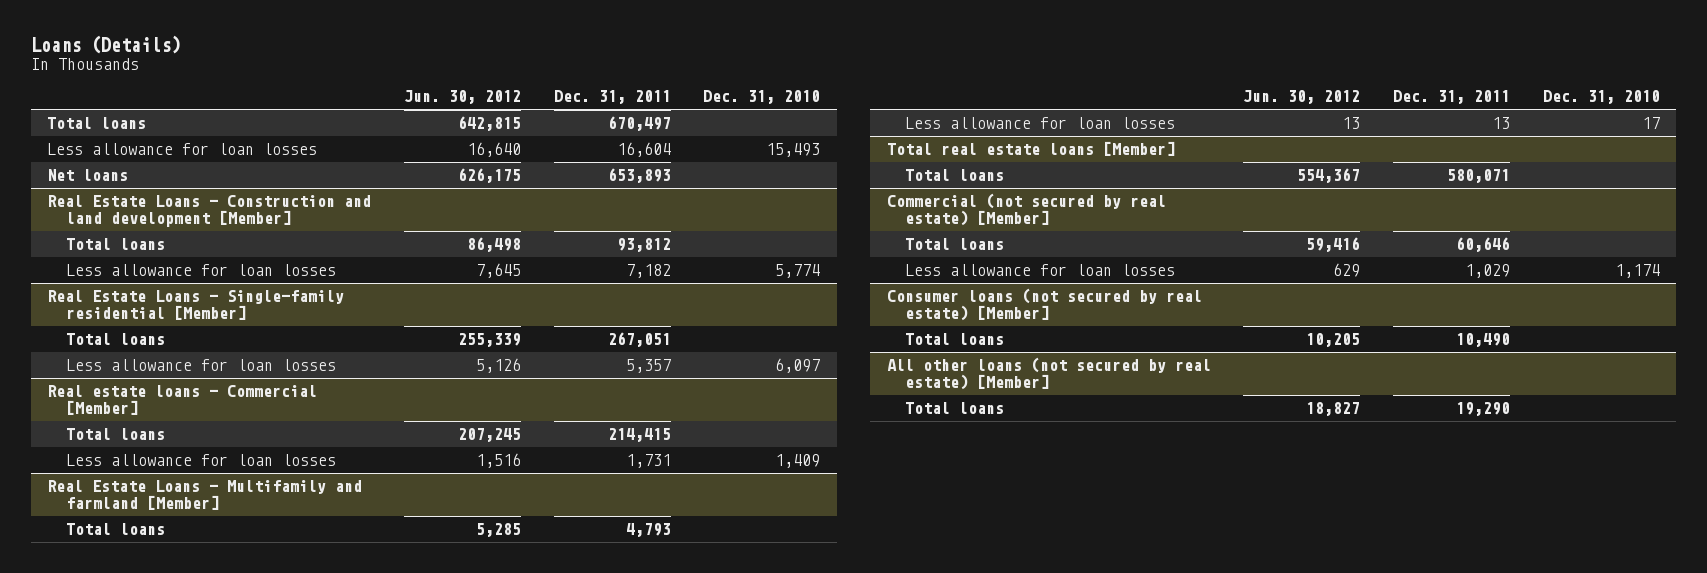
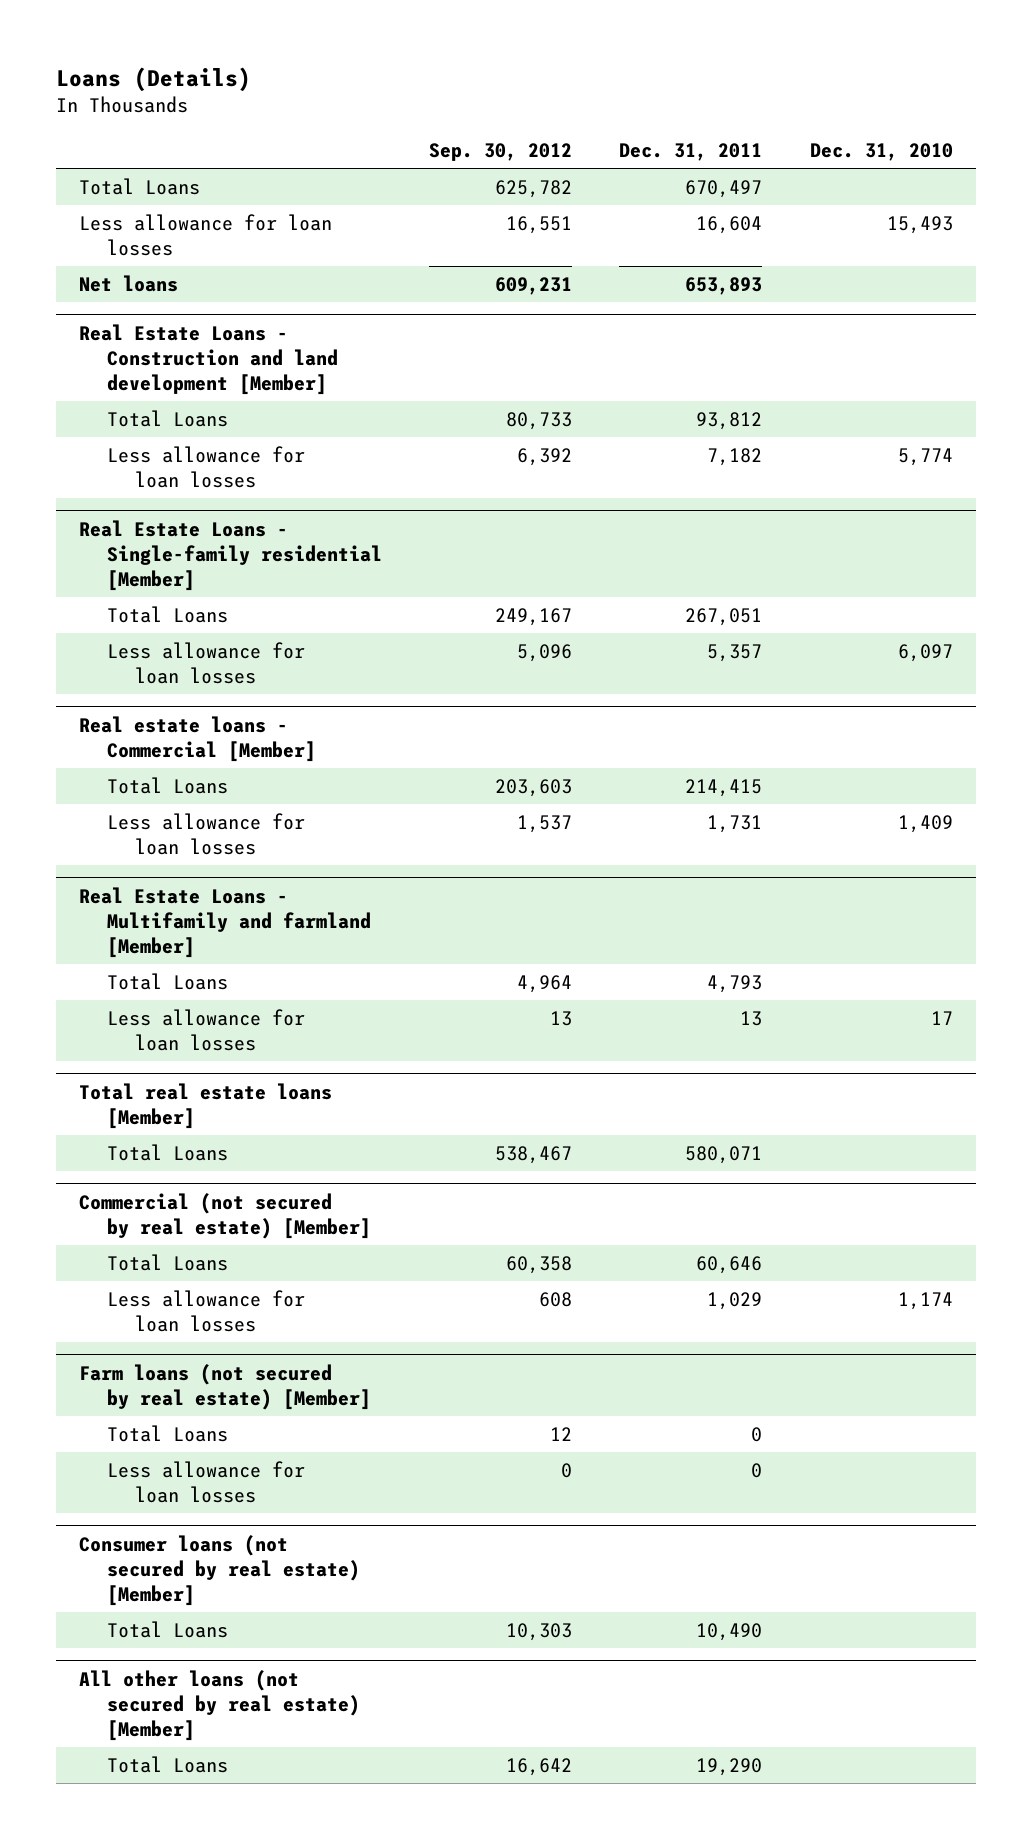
- | Jun. 30, 2012 | Dec. 31, 2011 | Dec. 31, 2010
+ | Sep. 30, 2012 | Dec. 31, 2011 | Dec. 31, 2010
- Total loans | 642,815 | 670,497 |
+ Total Loans | 625,782 | 670,497 |
@ Real Estate Loans - Construction and land development [Member]
- Total loans | 86,498 | 93,812 |
+ Total Loans | 80,733 | 93,812 |
@ Real Estate Loans - Single-family residential [Member]
- Total loans | 255,339 | 267,051 |
+ Total Loans | 249,167 | 267,051 |
@ Real estate loans - Commercial [Member]
- Total loans | 207,245 | 214,415 |
+ Total Loans | 203,603 | 214,415 |
@ Real Estate Loans - Multifamily and farmland [Member]
- Total loans | 5,285 | 4,793 |
+ Total Loans | 4,964 | 4,793 |
@ Total real estate loans [Member]
- Total loans | 554,367 | 580,071 |
+ Total Loans | 538,467 | 580,071 |
@ Commercial (not secured by real estate) [Member]
- Total loans | 59,416 | 60,646 |
+ Total Loans | 60,358 | 60,646 |
+ Farm loans (not secured by real estate) [Member]
+ Total Loans | 12 | 0 |
+ Less allowance for loan losses | 0 | 0 |
@ Consumer loans (not secured by real estate) [Member]
- Total loans | 10,205 | 10,490 |
+ Total Loans | 10,303 | 10,490 |
@ All other loans (not secured by real estate) [Member]
- Total loans | 18,827 | 19,290 |
+ Total Loans | 16,642 | 19,290 |

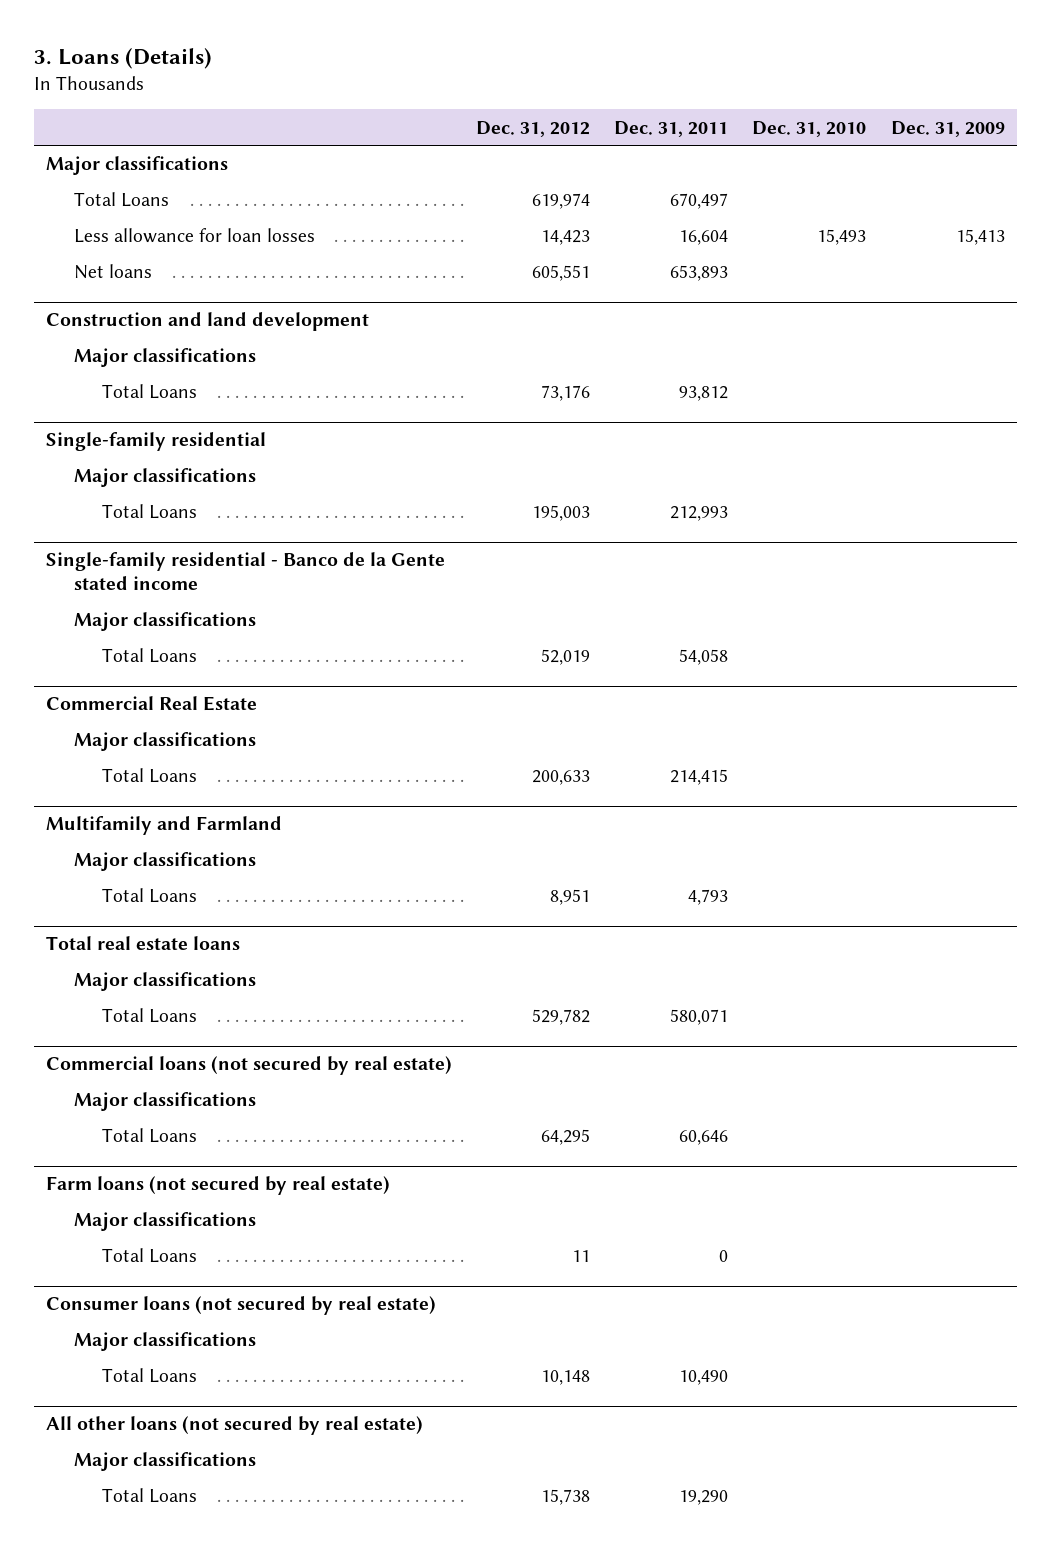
- Loans (Details)
+ 3. Loans (Details)
- | Sep. 30, 2012 | Dec. 31, 2011 | Dec. 31, 2010
+ | Dec. 31, 2012 | Dec. 31, 2011 | Dec. 31, 2010 | Dec. 31, 2009
+ Major classifications
- Real Estate Loans - Construction and land development [Member]
+ Construction and land development
+ Major classifications
- Less allowance for loan losses | 6,392 | 7,182 | 5,774
- Real Estate Loans - Single-family residential [Member]
- Total Loans | 249,167 | 267,051 |
- Less allowance for loan losses | 5,096 | 5,357 | 6,097
- Real estate loans - Commercial [Member]
+ Single-family residential
+ Major classifications
+ Total Loans | 195,003 | 212,993 | |
+ Single-family residential - Banco de la Gente stated income
+ Major classifications
+ Total Loans | 52,019 | 54,058 | |
+ Commercial Real Estate
+ Major classifications
- Less allowance for loan losses | 1,537 | 1,731 | 1,409
- Real Estate Loans - Multifamily and farmland [Member]
+ Multifamily and Farmland
+ Major classifications
- Less allowance for loan losses | 13 | 13 | 17
- Total real estate loans [Member]
+ Total real estate loans
+ Major classifications
- Commercial (not secured by real estate) [Member]
+ Commercial loans (not secured by real estate)
+ Major classifications
- Less allowance for loan losses | 608 | 1,029 | 1,174
- Farm loans (not secured by real estate) [Member]
+ Farm loans (not secured by real estate)
+ Major classifications
- Less allowance for loan losses | 0 | 0 |
- Consumer loans (not secured by real estate) [Member]
+ Consumer loans (not secured by real estate)
+ Major classifications
- All other loans (not secured by real estate) [Member]
+ All other loans (not secured by real estate)
+ Major classifications

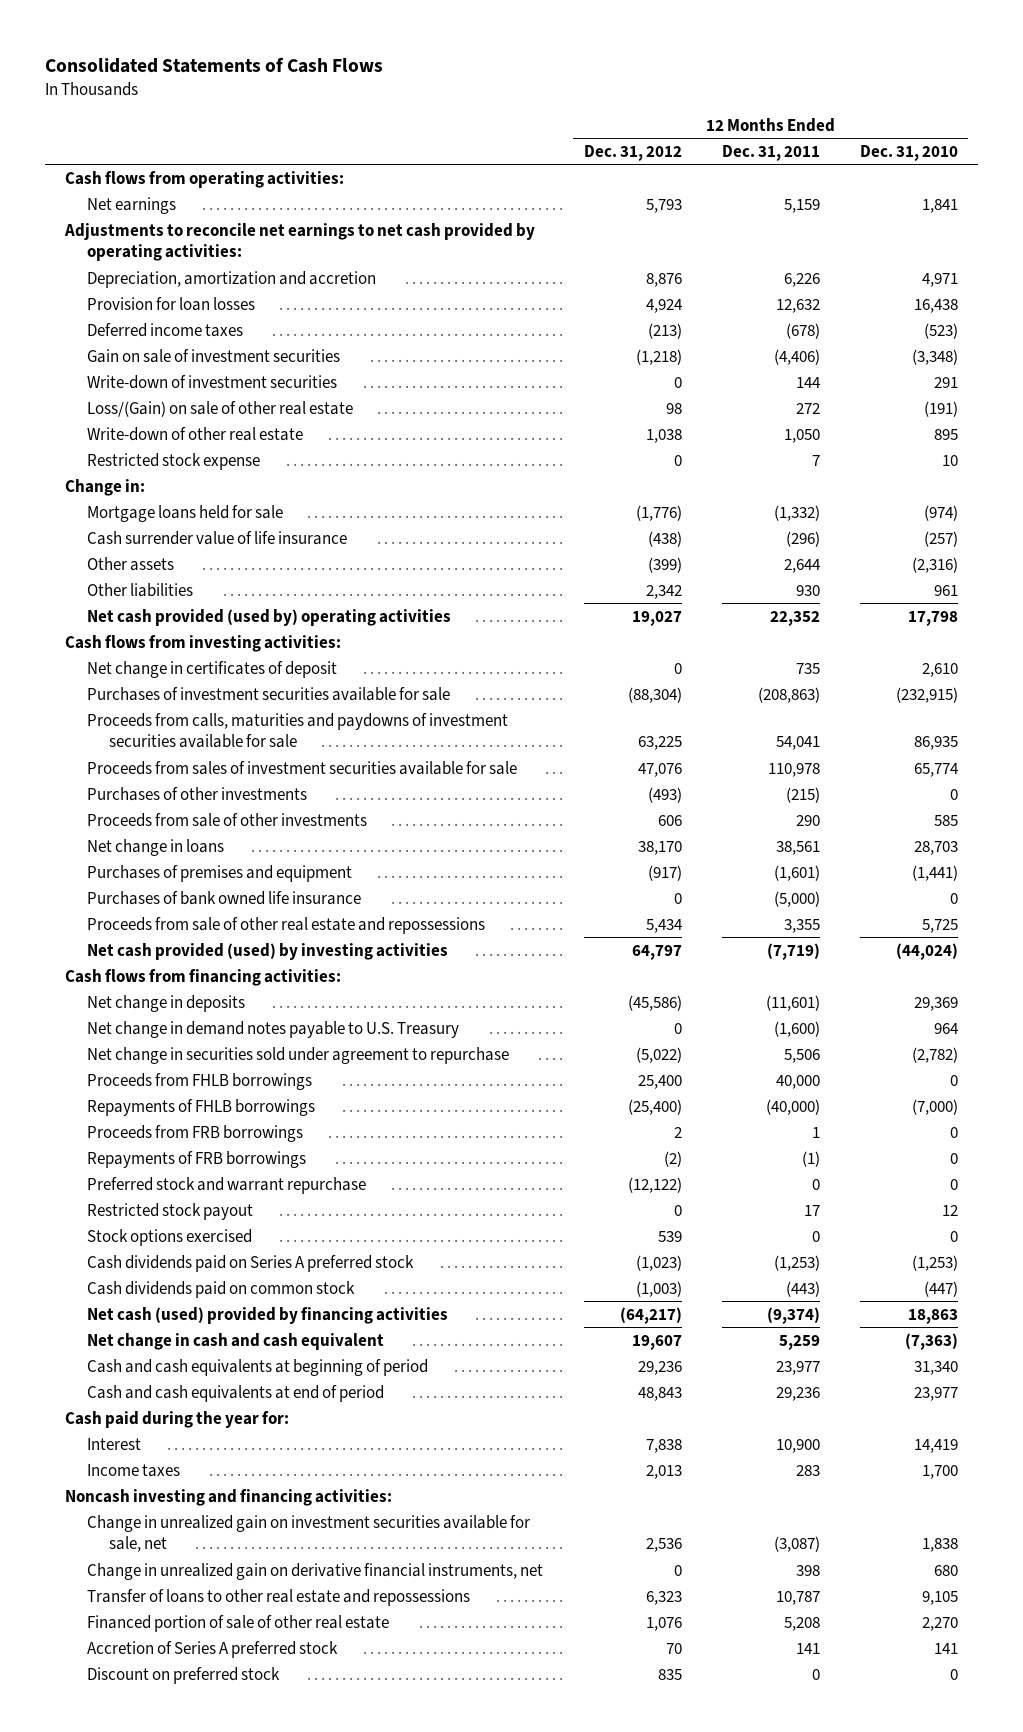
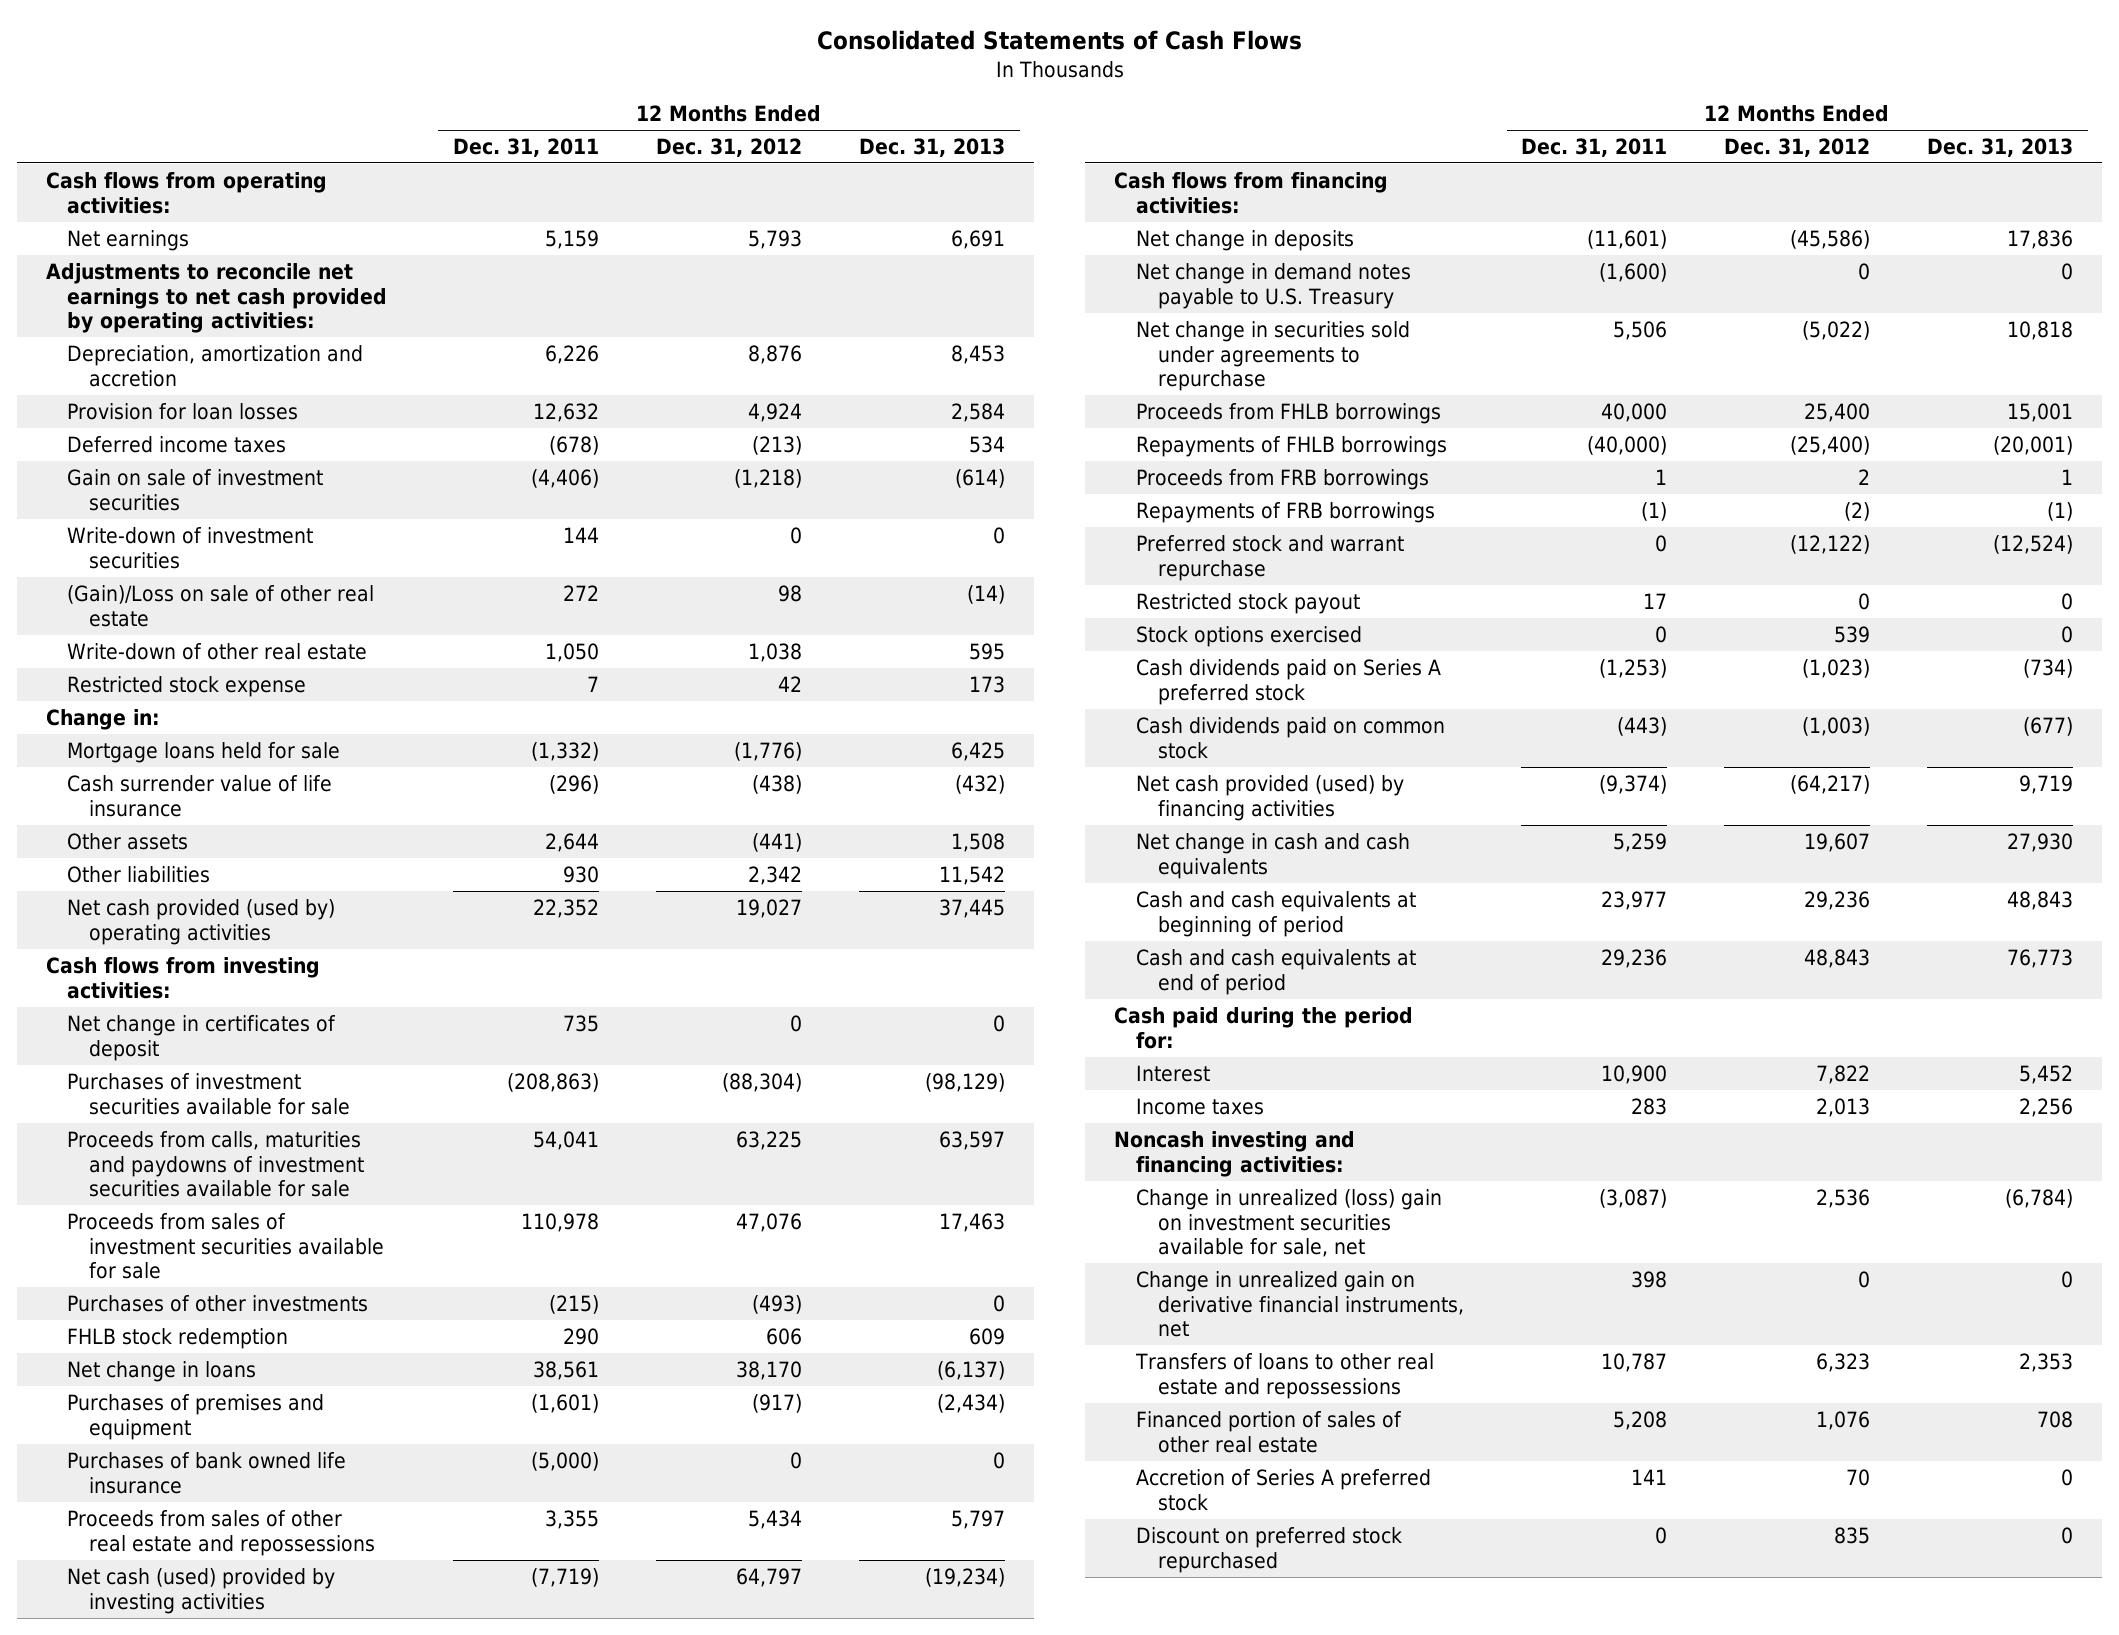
- | 12 Months Ended Dec. 31, 2012 | 12 Months Ended Dec. 31, 2011 | 12 Months Ended Dec. 31, 2010
+ | 12 Months Ended Dec. 31, 2011 | 12 Months Ended Dec. 31, 2012 | 12 Months Ended Dec. 31, 2013
- Loss/(Gain) on sale of other real estate | 98 | 272 | (191)
+ (Gain)/Loss on sale of other real estate | 272 | 98 | (14)
- Restricted stock expense | 0 | 7 | 10
+ Restricted stock expense | 7 | 42 | 173
- Other assets | (399) | 2,644 | (2,316)
+ Other assets | 2,644 | (441) | 1,508
- Proceeds from sale of other investments | 606 | 290 | 585
+ FHLB stock redemption | 290 | 606 | 609
- Proceeds from sale of other real estate and repossessions | 5,434 | 3,355 | 5,725
- Net cash provided (used) by investing activities | 64,797 | (7,719) | (44,024)
+ Proceeds from sales of other real estate and repossessions | 3,355 | 5,434 | 5,797
+ Net cash (used) provided by investing activities | (7,719) | 64,797 | (19,234)
- Net change in securities sold under agreement to repurchase | (5,022) | 5,506 | (2,782)
+ Net change in securities sold under agreements to repurchase | 5,506 | (5,022) | 10,818
- Net cash (used) provided by financing activities | (64,217) | (9,374) | 18,863
- Net change in cash and cash equivalent | 19,607 | 5,259 | (7,363)
+ Net cash provided (used) by financing activities | (9,374) | (64,217) | 9,719
+ Net change in cash and cash equivalents | 5,259 | 19,607 | 27,930
- Cash paid during the year for:
- Interest | 7,838 | 10,900 | 14,419
+ Cash paid during the period for:
+ Interest | 10,900 | 7,822 | 5,452
- Change in unrealized gain on investment securities available for sale, net | 2,536 | (3,087) | 1,838
+ Change in unrealized (loss) gain on investment securities available for sale, net | (3,087) | 2,536 | (6,784)
- Transfer of loans to other real estate and repossessions | 6,323 | 10,787 | 9,105
- Financed portion of sale of other real estate | 1,076 | 5,208 | 2,270
+ Transfers of loans to other real estate and repossessions | 10,787 | 6,323 | 2,353
+ Financed portion of sales of other real estate | 5,208 | 1,076 | 708
- Discount on preferred stock | 835 | 0 | 0
+ Discount on preferred stock repurchased | 0 | 835 | 0

